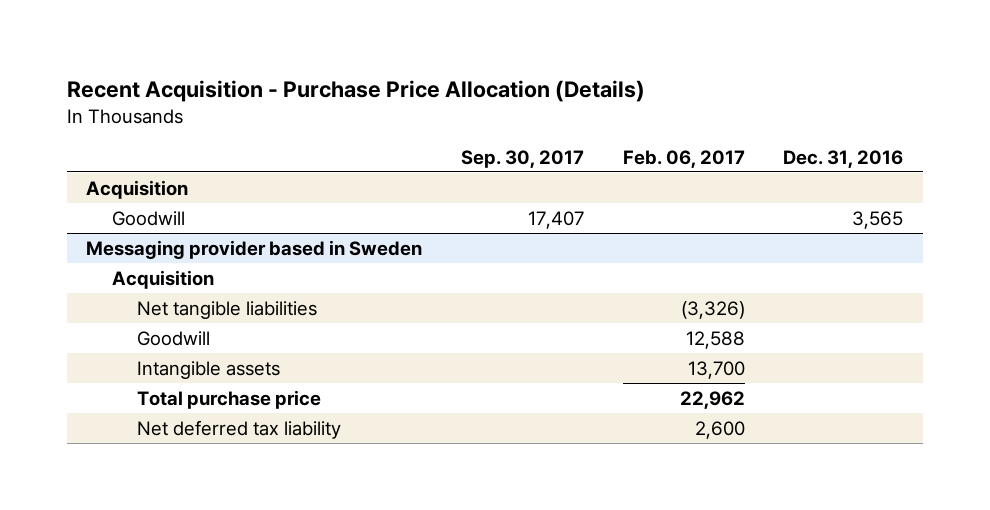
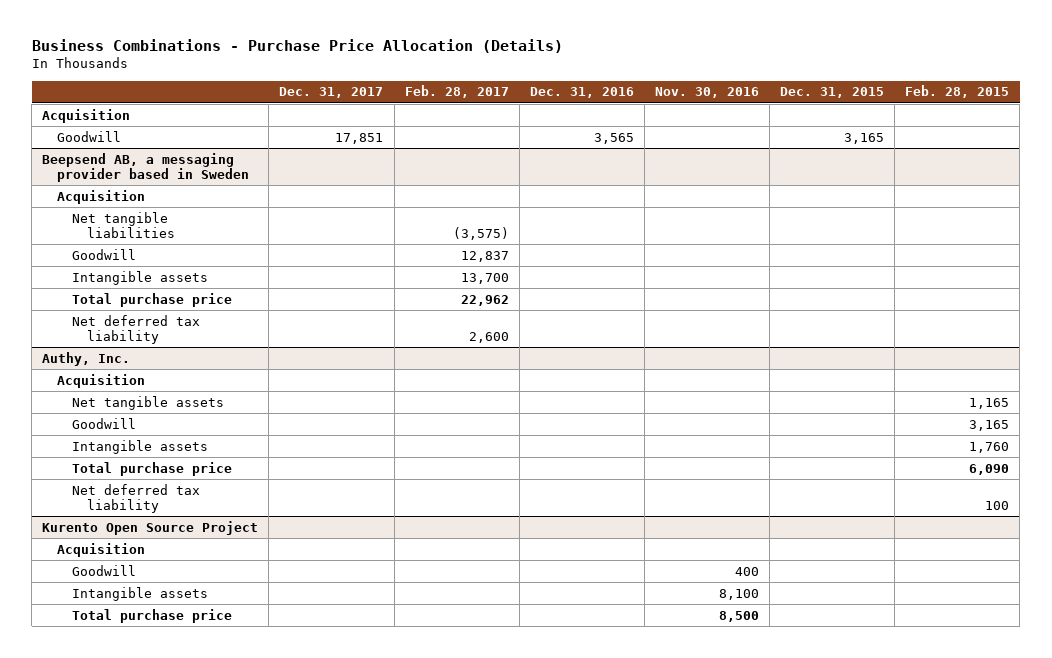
- Recent Acquisition - Purchase Price Allocation (Details)
+ Business Combinations - Purchase Price Allocation (Details)
- | Sep. 30, 2017 | Feb. 06, 2017 | Dec. 31, 2016
+ | Dec. 31, 2017 | Feb. 28, 2017 | Dec. 31, 2016 | Nov. 30, 2016 | Dec. 31, 2015 | Feb. 28, 2015
- Messaging provider based in Sweden
+ Beepsend AB, a messaging provider based in Sweden
+ Authy, Inc.
+ Acquisition
+ Net tangible assets | | | | | | 1,165
+ Goodwill | | | | | | 3,165
+ Intangible assets | | | | | | 1,760
+ Total purchase price | | | | | | 6,090
+ Net deferred tax liability | | | | | | 100
+ Kurento Open Source Project
+ Acquisition
+ Goodwill | | | | 400 | |
+ Intangible assets | | | | 8,100 | |
+ Total purchase price | | | | 8,500 | |

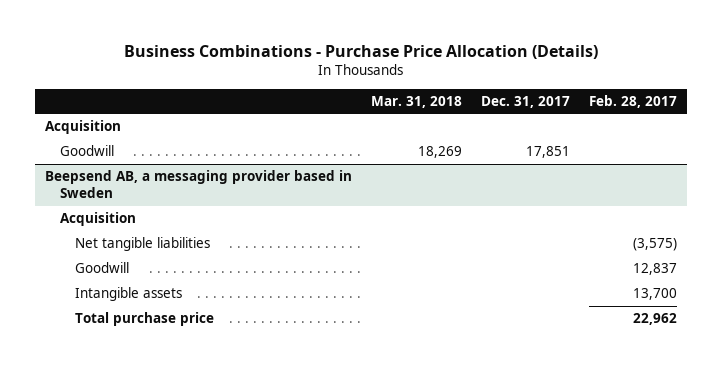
- | Dec. 31, 2017 | Feb. 28, 2017 | Dec. 31, 2016 | Nov. 30, 2016 | Dec. 31, 2015 | Feb. 28, 2015
+ | Mar. 31, 2018 | Dec. 31, 2017 | Feb. 28, 2017
@ Beepsend AB, a messaging provider based in Sweden
- Net deferred tax liability | | 2,600 | | | |
- Authy, Inc.
- Acquisition
- Net tangible assets | | | | | | 1,165
- Goodwill | | | | | | 3,165
- Intangible assets | | | | | | 1,760
- Total purchase price | | | | | | 6,090
- Net deferred tax liability | | | | | | 100
- Kurento Open Source Project
- Acquisition
- Goodwill | | | | 400 | |
- Intangible assets | | | | 8,100 | |
- Total purchase price | | | | 8,500 | |

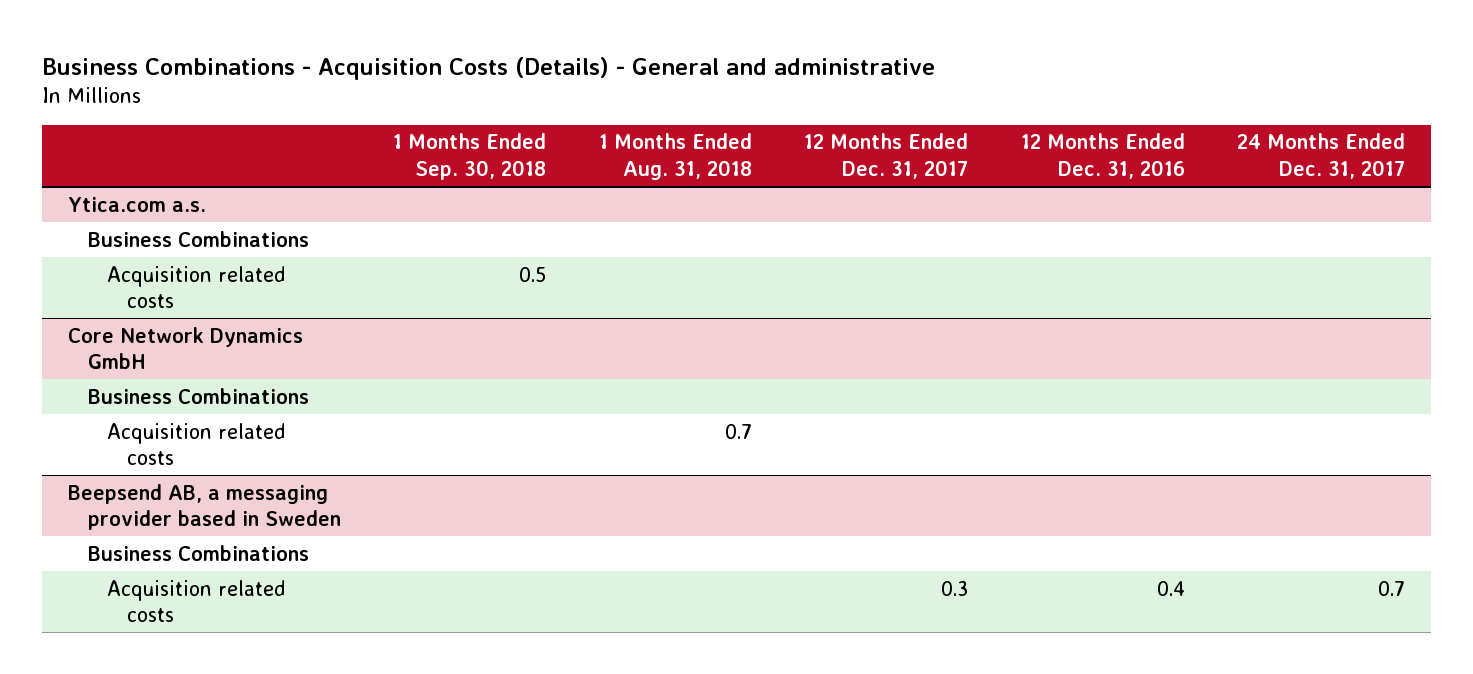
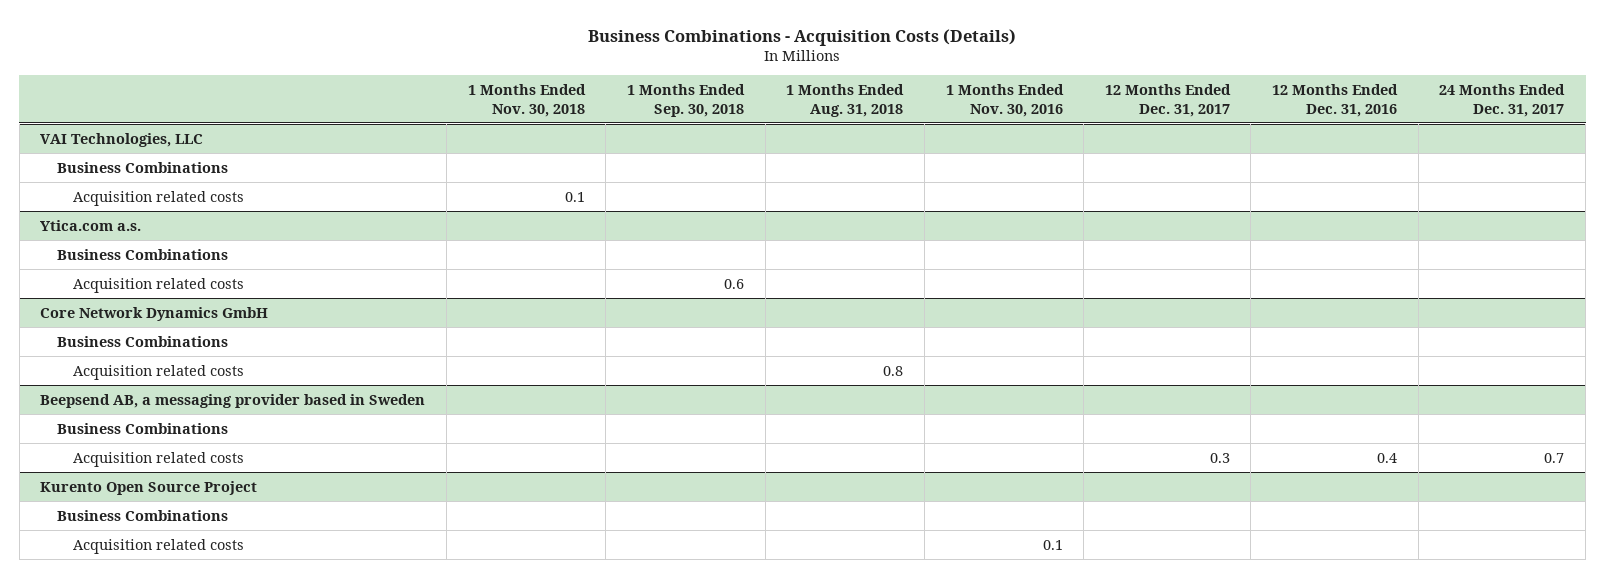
- Business Combinations - Acquisition Costs (Details) - General and administrative
+ Business Combinations - Acquisition Costs (Details)
- | 1 Months Ended Sep. 30, 2018 | 1 Months Ended Aug. 31, 2018 | 12 Months Ended Dec. 31, 2017 | 12 Months Ended Dec. 31, 2016 | 24 Months Ended Dec. 31, 2017
+ | 1 Months Ended Nov. 30, 2018 | 1 Months Ended Sep. 30, 2018 | 1 Months Ended Aug. 31, 2018 | 1 Months Ended Nov. 30, 2016 | 12 Months Ended Dec. 31, 2017 | 12 Months Ended Dec. 31, 2016 | 24 Months Ended Dec. 31, 2017
+ VAI Technologies, LLC
+ Business Combinations
+ Acquisition related costs | 0.1 | | | | | |
@ Ytica.com a.s.
- Acquisition related costs | 0.5 | | | |
+ Acquisition related costs | | 0.6 | | | | |
@ Core Network Dynamics GmbH
- Acquisition related costs | | 0.7 | | |
+ Acquisition related costs | | | 0.8 | | | |
+ Kurento Open Source Project
+ Business Combinations
+ Acquisition related costs | | | | 0.1 | | |

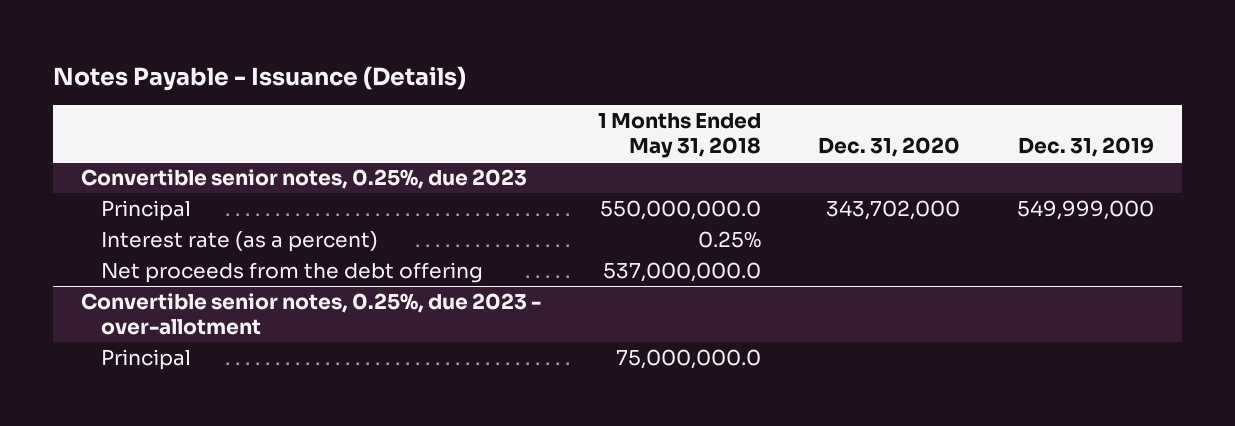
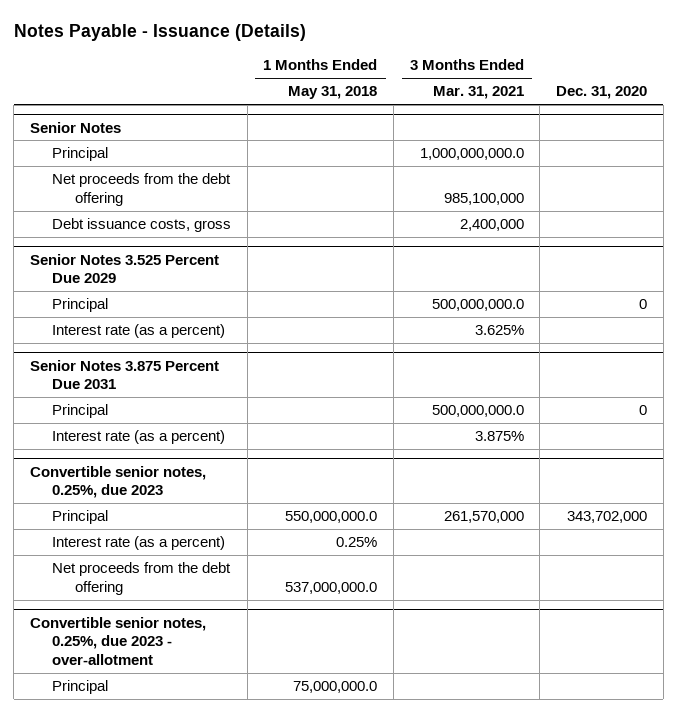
- | 1 Months Ended May 31, 2018 | Dec. 31, 2020 | Dec. 31, 2019
+ | 1 Months Ended May 31, 2018 | 3 Months Ended Mar. 31, 2021 | Dec. 31, 2020
+ Senior Notes
+ Principal | | 1,000,000,000.0 |
+ Net proceeds from the debt offering | | 985,100,000 |
+ Debt issuance costs, gross | | 2,400,000 |
+ Senior Notes 3.525 Percent Due 2029
+ Principal | | 500,000,000.0 | 0
+ Interest rate (as a percent) | | 3.625% |
+ Senior Notes 3.875 Percent Due 2031
+ Principal | | 500,000,000.0 | 0
+ Interest rate (as a percent) | | 3.875% |

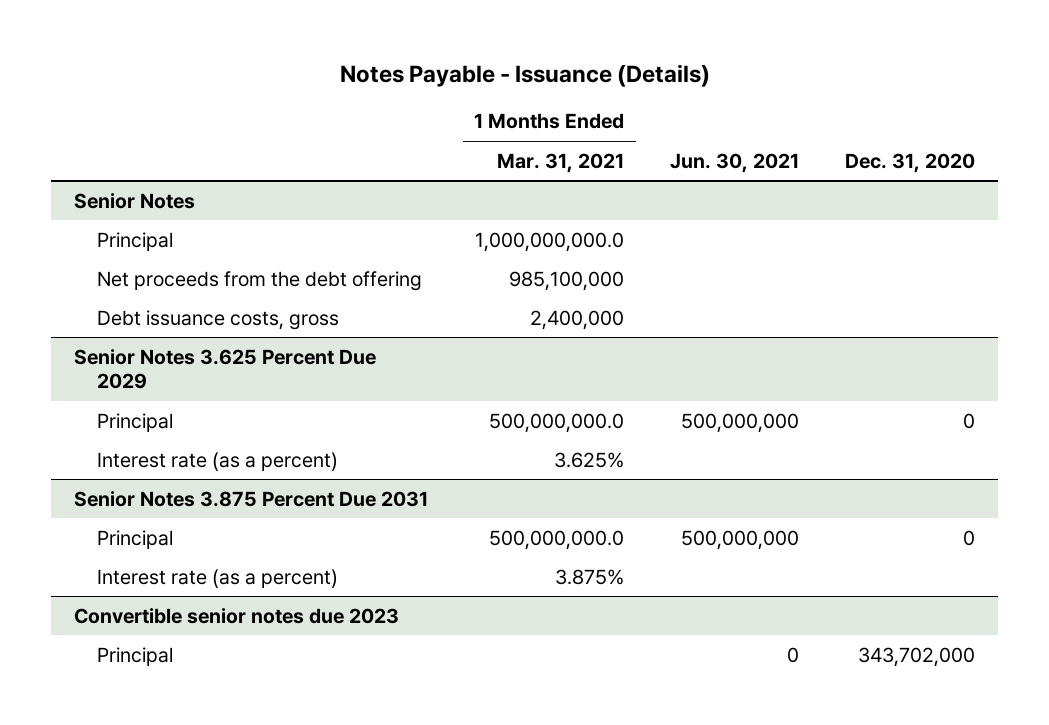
- | 1 Months Ended May 31, 2018 | 3 Months Ended Mar. 31, 2021 | Dec. 31, 2020
+ | 1 Months Ended Mar. 31, 2021 | Jun. 30, 2021 | Dec. 31, 2020
- Senior Notes 3.525 Percent Due 2029
+ Senior Notes 3.625 Percent Due 2029
- Convertible senior notes, 0.25%, due 2023
+ Convertible senior notes due 2023
- Interest rate (as a percent) | 0.25% | |
- Net proceeds from the debt offering | 537,000,000.0 | |
- Convertible senior notes, 0.25%, due 2023 - over-allotment
- Principal | 75,000,000.0 | |

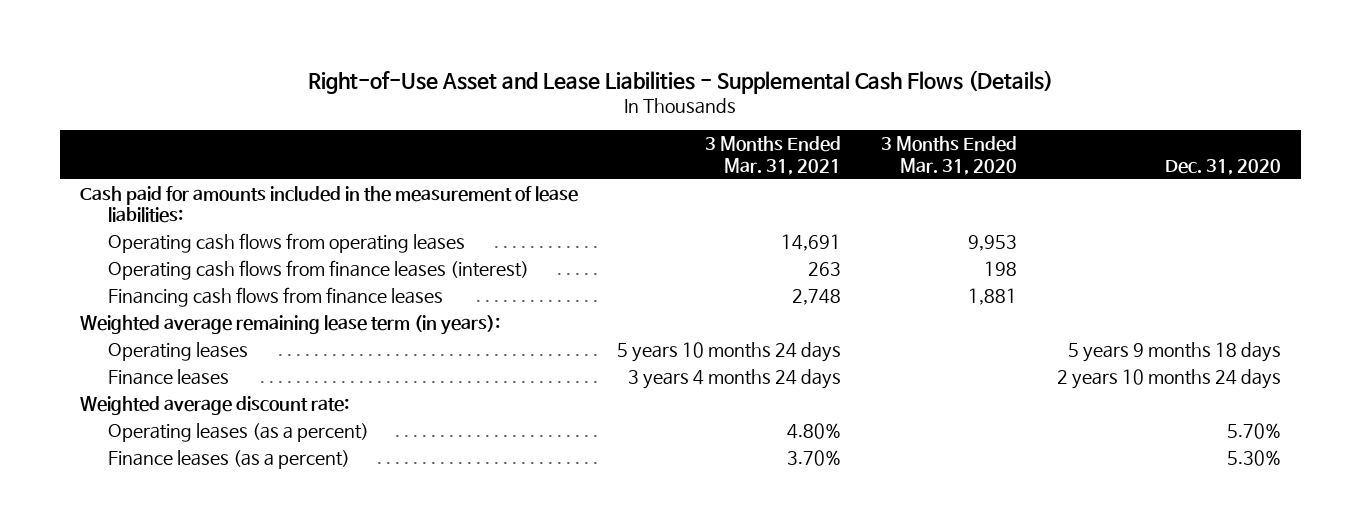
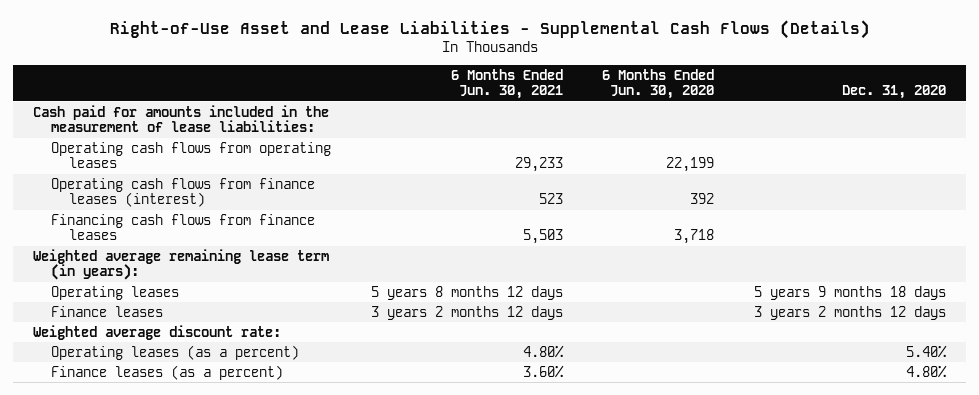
- | 3 Months Ended Mar. 31, 2021 | 3 Months Ended Mar. 31, 2020 | Dec. 31, 2020
+ | 6 Months Ended Jun. 30, 2021 | 6 Months Ended Jun. 30, 2020 | Dec. 31, 2020
- Finance leases | 3 years 4 months 24 days | | 2 years 10 months 24 days
+ Finance leases | 3 years 2 months 12 days | | 3 years 2 months 12 days
- Operating leases (as a percent) | 4.80% | | 5.70%
- Finance leases (as a percent) | 3.70% | | 5.30%
+ Operating leases (as a percent) | 4.80% | | 5.40%
+ Finance leases (as a percent) | 3.60% | | 4.80%

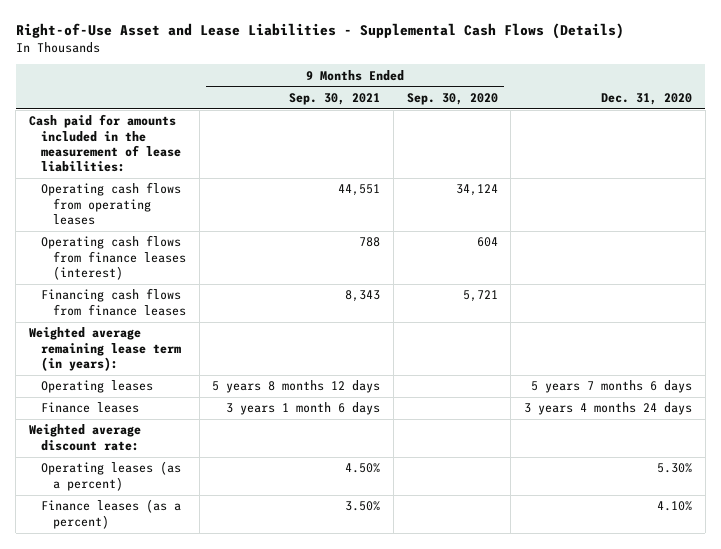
- | 6 Months Ended Jun. 30, 2021 | 6 Months Ended Jun. 30, 2020 | Dec. 31, 2020
+ | 9 Months Ended Sep. 30, 2021 | 9 Months Ended Sep. 30, 2020 | Dec. 31, 2020
- Operating leases | 5 years 8 months 12 days | | 5 years 9 months 18 days
- Finance leases | 3 years 2 months 12 days | | 3 years 2 months 12 days
+ Operating leases | 5 years 8 months 12 days | | 5 years 7 months 6 days
+ Finance leases | 3 years 1 month 6 days | | 3 years 4 months 24 days
- Operating leases (as a percent) | 4.80% | | 5.40%
- Finance leases (as a percent) | 3.60% | | 4.80%
+ Operating leases (as a percent) | 4.50% | | 5.30%
+ Finance leases (as a percent) | 3.50% | | 4.10%

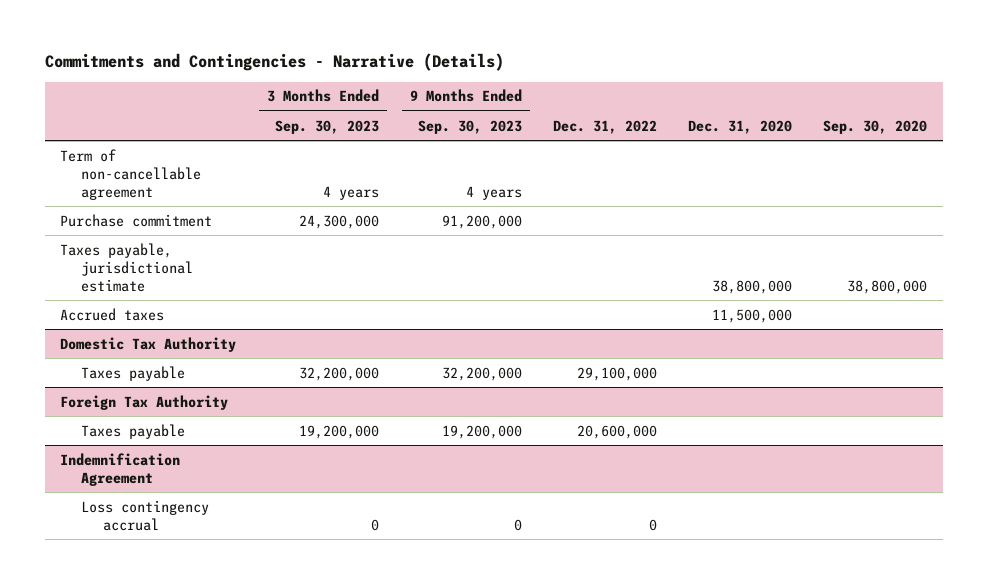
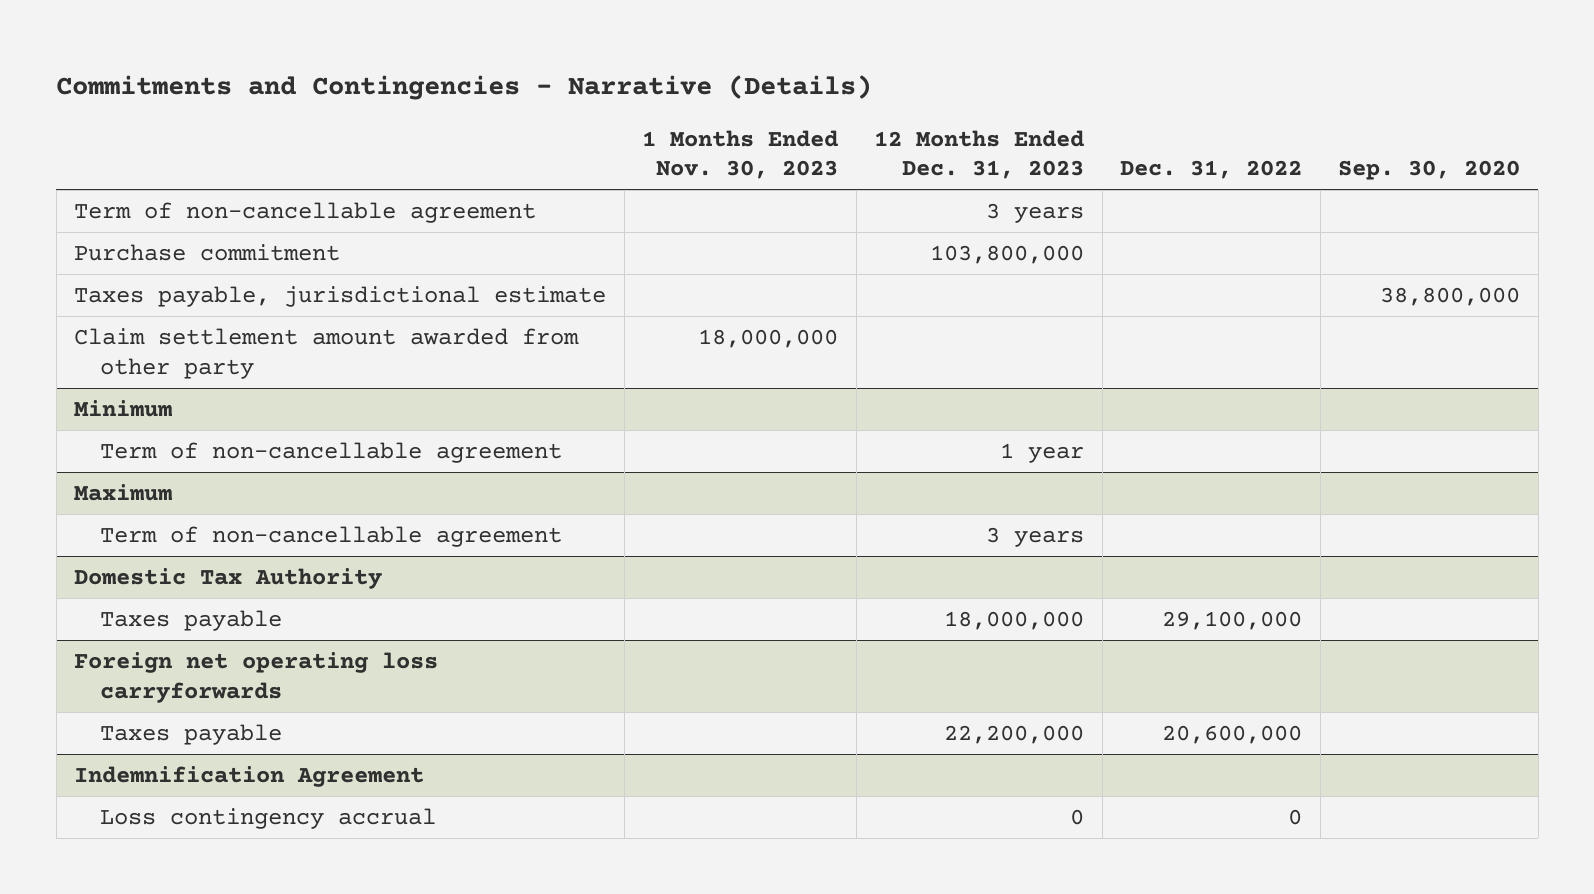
- | 3 Months Ended Sep. 30, 2023 | 9 Months Ended Sep. 30, 2023 | Dec. 31, 2022 | Dec. 31, 2020 | Sep. 30, 2020
+ | 1 Months Ended Nov. 30, 2023 | 12 Months Ended Dec. 31, 2023 | Dec. 31, 2022 | Sep. 30, 2020
- Accrued taxes | | | | 11,500,000 |
+ Claim settlement amount awarded from other party | 18,000,000 | | |
+ Minimum
+ Term of non-cancellable agreement | | 1 year | |
+ Maximum
+ Term of non-cancellable agreement | | 3 years | |
- Foreign Tax Authority
+ Foreign net operating loss carryforwards

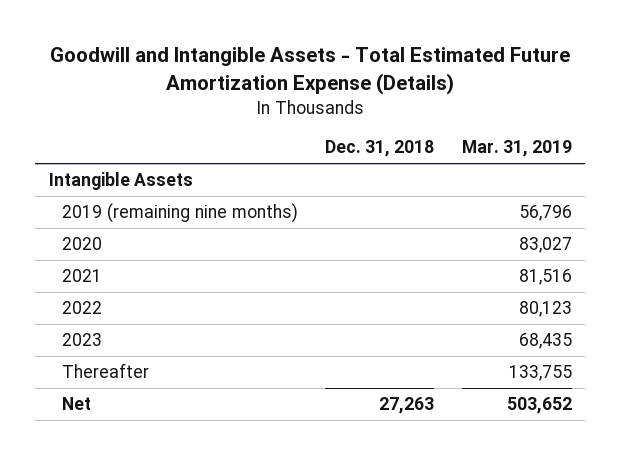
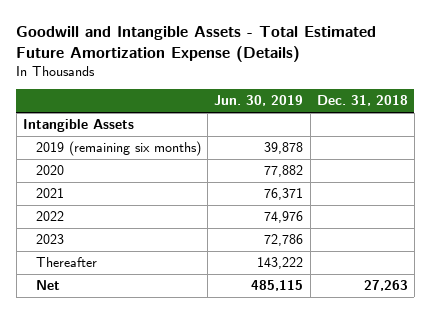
- | Dec. 31, 2018 | Mar. 31, 2019
+ | Jun. 30, 2019 | Dec. 31, 2018
- 2019 (remaining nine months) | | 56,796
+ 2019 (remaining six months) | 39,878 |

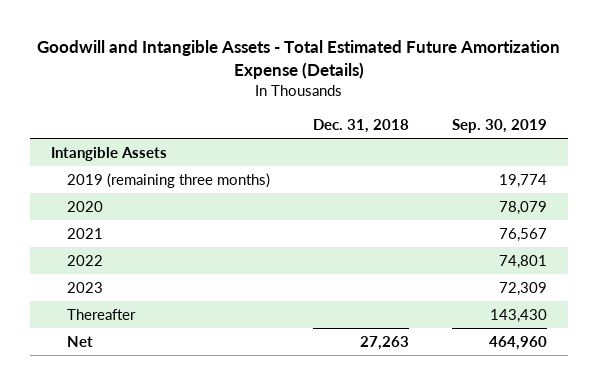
- | Jun. 30, 2019 | Dec. 31, 2018
+ | Dec. 31, 2018 | Sep. 30, 2019
- 2019 (remaining six months) | 39,878 |
+ 2019 (remaining three months) | | 19,774

